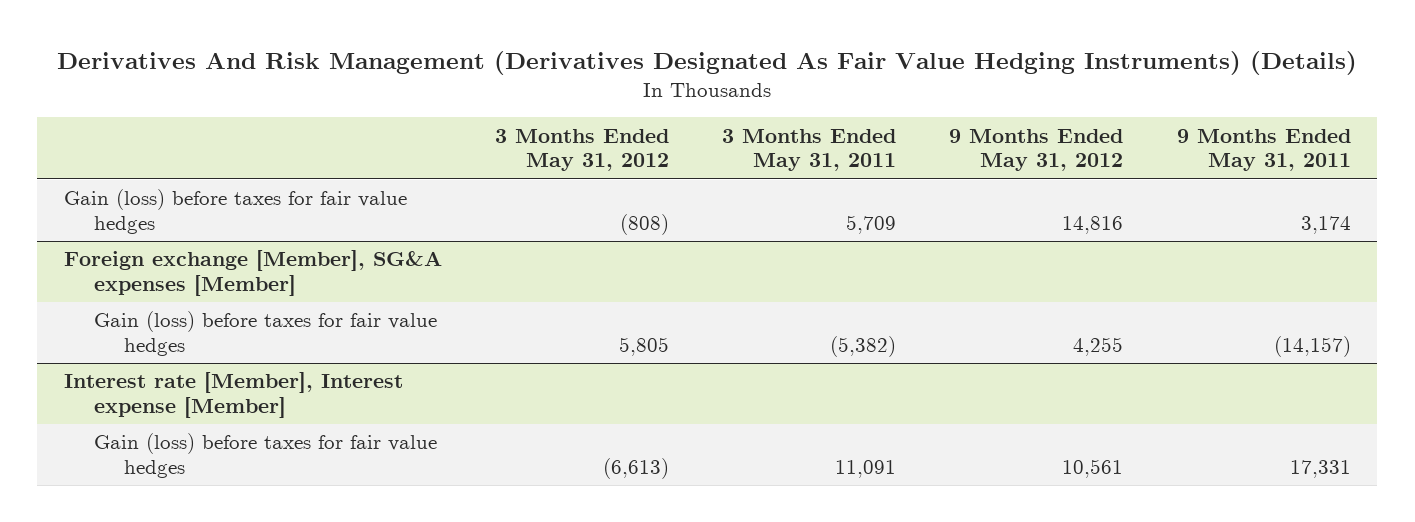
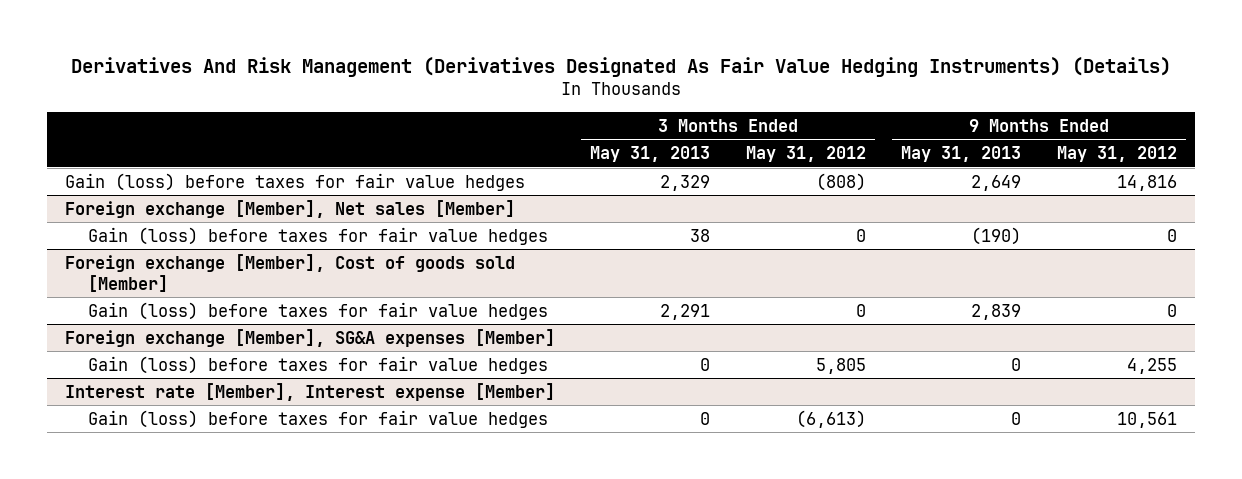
- | 3 Months Ended May 31, 2012 | 3 Months Ended May 31, 2011 | 9 Months Ended May 31, 2012 | 9 Months Ended May 31, 2011
+ | 3 Months Ended May 31, 2013 | 3 Months Ended May 31, 2012 | 9 Months Ended May 31, 2013 | 9 Months Ended May 31, 2012
+ Foreign exchange [Member], Net sales [Member]
+ Gain (loss) before taxes for fair value hedges | 38 | 0 | (190) | 0
+ Foreign exchange [Member], Cost of goods sold [Member]
+ Gain (loss) before taxes for fair value hedges | 2,291 | 0 | 2,839 | 0

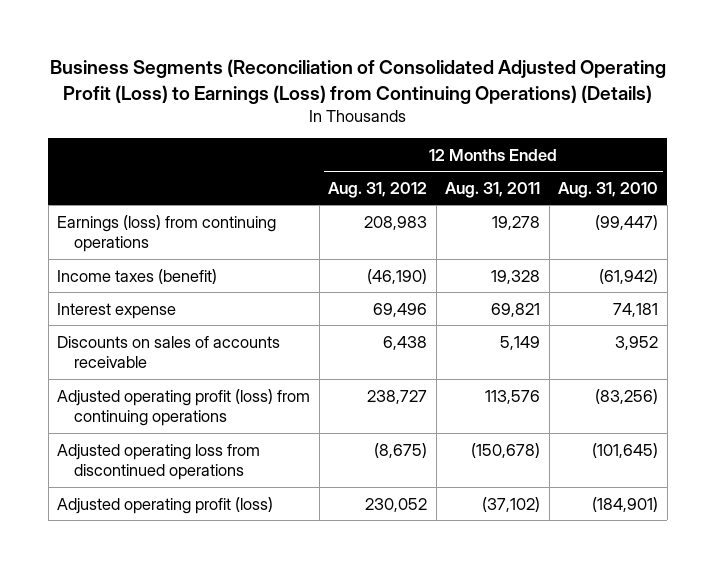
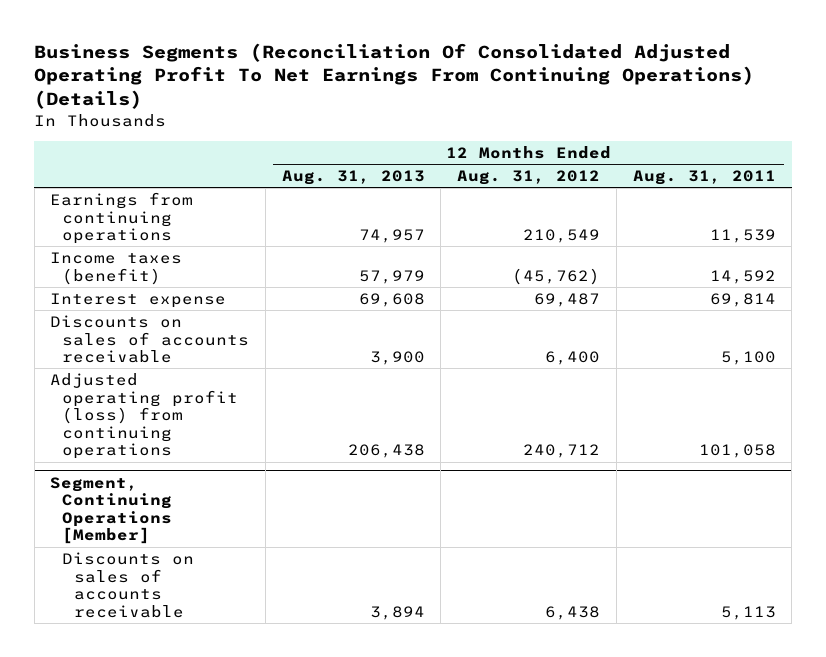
- Business Segments (Reconciliation of Consolidated Adjusted Operating Profit (Loss) to Earnings (Loss) from Continuing Operations) (Details)
+ Business Segments (Reconciliation Of Consolidated Adjusted Operating Profit To Net Earnings From Continuing Operations) (Details)
- | 12 Months Ended Aug. 31, 2012 | 12 Months Ended Aug. 31, 2011 | 12 Months Ended Aug. 31, 2010
+ | 12 Months Ended Aug. 31, 2013 | 12 Months Ended Aug. 31, 2012 | 12 Months Ended Aug. 31, 2011
- Earnings (loss) from continuing operations | 208,983 | 19,278 | (99,447)
- Income taxes (benefit) | (46,190) | 19,328 | (61,942)
- Interest expense | 69,496 | 69,821 | 74,181
- Discounts on sales of accounts receivable | 6,438 | 5,149 | 3,952
- Adjusted operating profit (loss) from continuing operations | 238,727 | 113,576 | (83,256)
- Adjusted operating loss from discontinued operations | (8,675) | (150,678) | (101,645)
- Adjusted operating profit (loss) | 230,052 | (37,102) | (184,901)
+ Earnings from continuing operations | 74,957 | 210,549 | 11,539
+ Income taxes (benefit) | 57,979 | (45,762) | 14,592
+ Interest expense | 69,608 | 69,487 | 69,814
+ Discounts on sales of accounts receivable | 3,900 | 6,400 | 5,100
+ Adjusted operating profit (loss) from continuing operations | 206,438 | 240,712 | 101,058
+ Segment, Continuing Operations [Member]
+ Discounts on sales of accounts receivable | 3,894 | 6,438 | 5,113

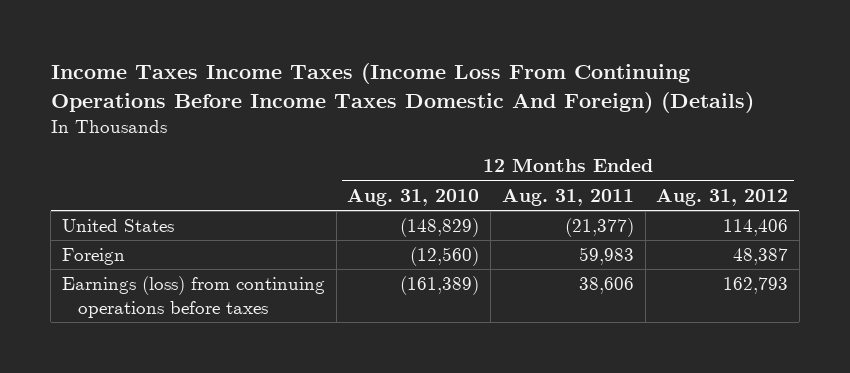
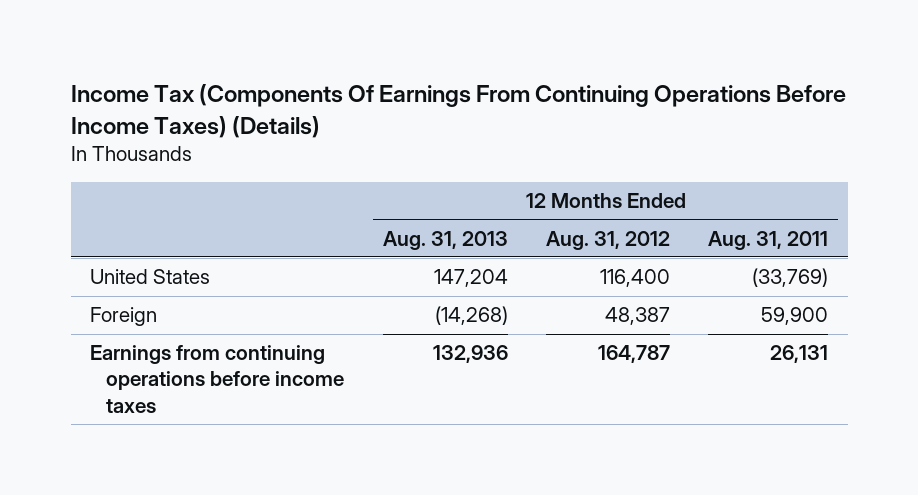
- Income Taxes Income Taxes (Income Loss From Continuing Operations Before Income Taxes Domestic And Foreign) (Details)
+ Income Tax (Components Of Earnings From Continuing Operations Before Income Taxes) (Details)
- | 12 Months Ended Aug. 31, 2010 | 12 Months Ended Aug. 31, 2011 | 12 Months Ended Aug. 31, 2012
+ | 12 Months Ended Aug. 31, 2013 | 12 Months Ended Aug. 31, 2012 | 12 Months Ended Aug. 31, 2011
- United States | (148,829) | (21,377) | 114,406
- Foreign | (12,560) | 59,983 | 48,387
- Earnings (loss) from continuing operations before taxes | (161,389) | 38,606 | 162,793
+ United States | 147,204 | 116,400 | (33,769)
+ Foreign | (14,268) | 48,387 | 59,900
+ Earnings from continuing operations before income taxes | 132,936 | 164,787 | 26,131

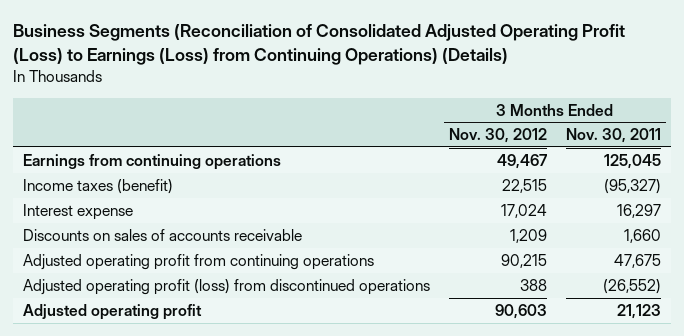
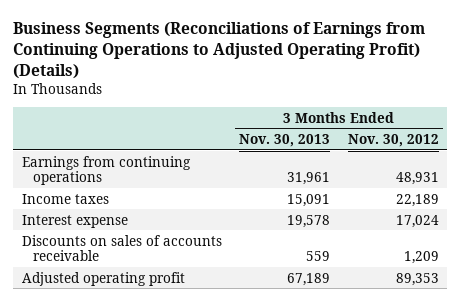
- Business Segments (Reconciliation of Consolidated Adjusted Operating Profit (Loss) to Earnings (Loss) from Continuing Operations) (Details)
+ Business Segments (Reconciliations of Earnings from Continuing Operations to Adjusted Operating Profit) (Details)
- | 3 Months Ended Nov. 30, 2012 | 3 Months Ended Nov. 30, 2011
+ | 3 Months Ended Nov. 30, 2013 | 3 Months Ended Nov. 30, 2012
- Earnings from continuing operations | 49,467 | 125,045
- Income taxes (benefit) | 22,515 | (95,327)
+ Earnings from continuing operations | 31,961 | 48,931
+ Income taxes | 15,091 | 22,189
- Adjusted operating profit from continuing operations | 90,215 | 47,675
- Adjusted operating profit (loss) from discontinued operations | 388 | (26,552)
- Adjusted operating profit | 90,603 | 21,123
+ Adjusted operating profit | 67,189 | 89,353

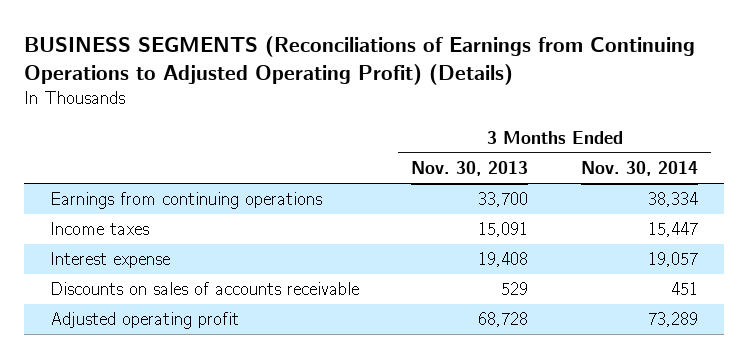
- Business Segments (Reconciliations of Earnings from Continuing Operations to Adjusted Operating Profit) (Details)
+ BUSINESS SEGMENTS (Reconciliations of Earnings from Continuing Operations to Adjusted Operating Profit) (Details)
- | 3 Months Ended Nov. 30, 2013 | 3 Months Ended Nov. 30, 2012
+ | 3 Months Ended Nov. 30, 2013 | 3 Months Ended Nov. 30, 2014
- Earnings from continuing operations | 31,961 | 48,931
+ Earnings from continuing operations | 33,700 | 38,334
- Interest expense | 19,578 | 17,024
- Discounts on sales of accounts receivable | 559 | 1,209
- Adjusted operating profit | 67,189 | 89,353
+ Interest expense | 19,408 | 19,057
+ Discounts on sales of accounts receivable | 529 | 451
+ Adjusted operating profit | 68,728 | 73,289

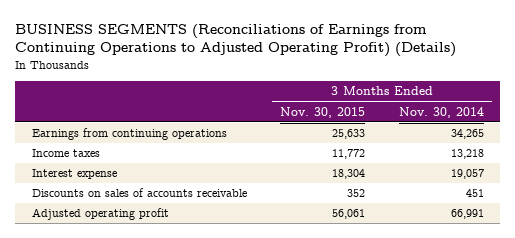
- | 3 Months Ended Nov. 30, 2013 | 3 Months Ended Nov. 30, 2014
+ | 3 Months Ended Nov. 30, 2015 | 3 Months Ended Nov. 30, 2014
- Earnings from continuing operations | 33,700 | 38,334
- Income taxes | 15,091 | 15,447
+ Earnings from continuing operations | 25,633 | 34,265
+ Income taxes | 11,772 | 13,218
- Adjusted operating profit | 68,728 | 73,289
+ Adjusted operating profit | 56,061 | 66,991

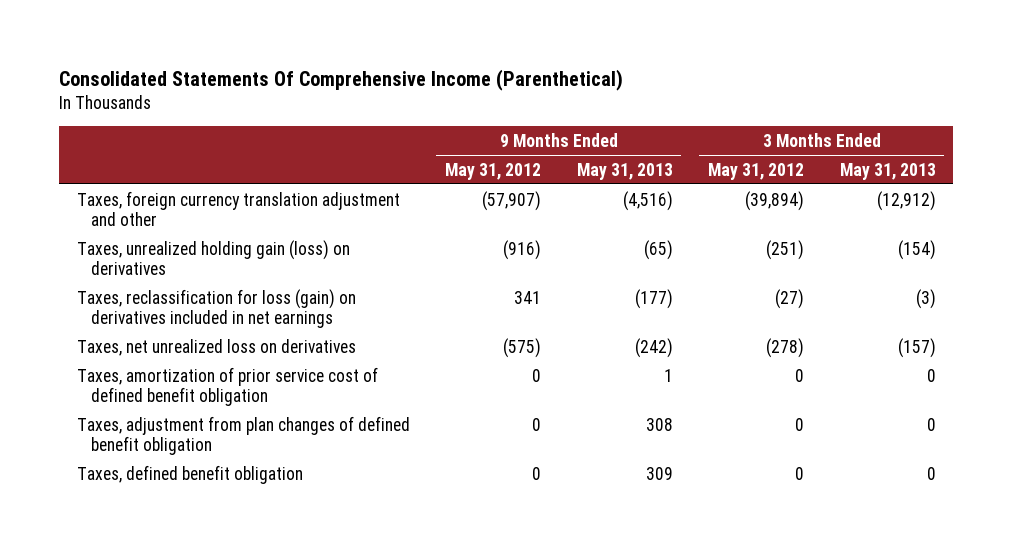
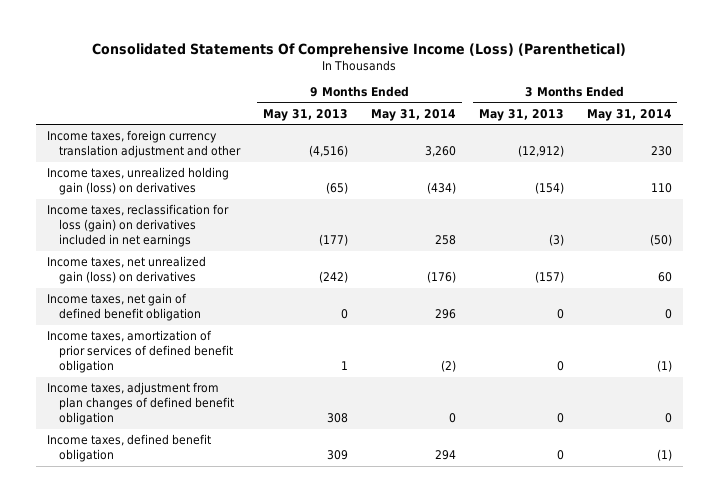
- Consolidated Statements Of Comprehensive Income (Parenthetical)
+ Consolidated Statements Of Comprehensive Income (Loss) (Parenthetical)
- | 9 Months Ended May 31, 2012 | 9 Months Ended May 31, 2013 | 3 Months Ended May 31, 2012 | 3 Months Ended May 31, 2013
+ | 9 Months Ended May 31, 2013 | 9 Months Ended May 31, 2014 | 3 Months Ended May 31, 2013 | 3 Months Ended May 31, 2014
- Taxes, foreign currency translation adjustment and other | (57,907) | (4,516) | (39,894) | (12,912)
- Taxes, unrealized holding gain (loss) on derivatives | (916) | (65) | (251) | (154)
- Taxes, reclassification for loss (gain) on derivatives included in net earnings | 341 | (177) | (27) | (3)
- Taxes, net unrealized loss on derivatives | (575) | (242) | (278) | (157)
- Taxes, amortization of prior service cost of defined benefit obligation | 0 | 1 | 0 | 0
- Taxes, adjustment from plan changes of defined benefit obligation | 0 | 308 | 0 | 0
- Taxes, defined benefit obligation | 0 | 309 | 0 | 0
+ Income taxes, foreign currency translation adjustment and other | (4,516) | 3,260 | (12,912) | 230
+ Income taxes, unrealized holding gain (loss) on derivatives | (65) | (434) | (154) | 110
+ Income taxes, reclassification for loss (gain) on derivatives included in net earnings | (177) | 258 | (3) | (50)
+ Income taxes, net unrealized gain (loss) on derivatives | (242) | (176) | (157) | 60
+ Income taxes, net gain of defined benefit obligation | 0 | 296 | 0 | 0
+ Income taxes, amortization of prior services of defined benefit obligation | 1 | (2) | 0 | (1)
+ Income taxes, adjustment from plan changes of defined benefit obligation | 308 | 0 | 0 | 0
+ Income taxes, defined benefit obligation | 309 | 294 | 0 | (1)

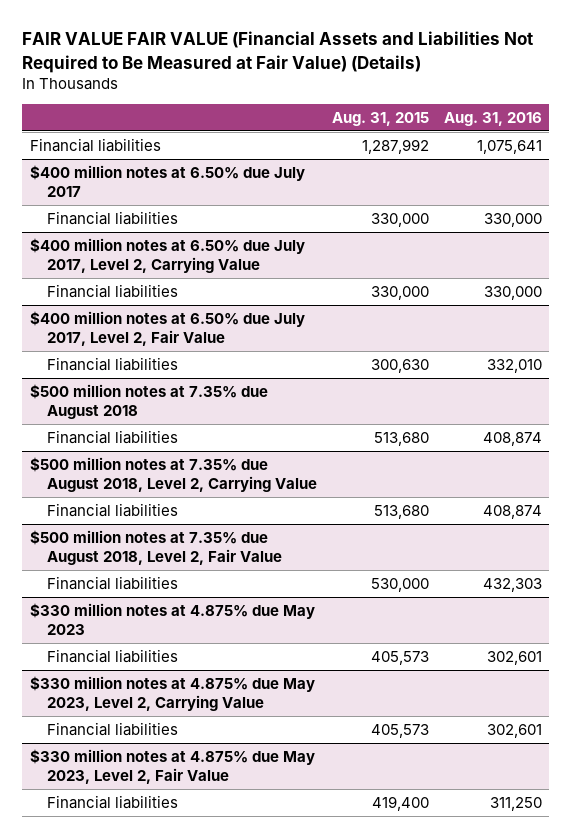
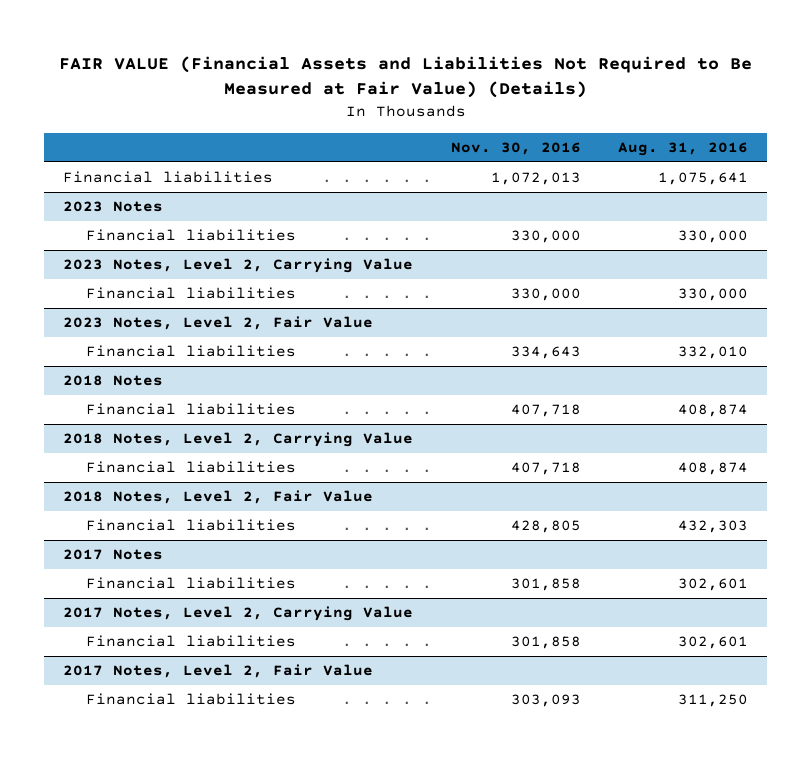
- FAIR VALUE FAIR VALUE (Financial Assets and Liabilities Not Required to Be Measured at Fair Value) (Details)
+ FAIR VALUE (Financial Assets and Liabilities Not Required to Be Measured at Fair Value) (Details)
- | Aug. 31, 2015 | Aug. 31, 2016
+ | Nov. 30, 2016 | Aug. 31, 2016
- $400 million notes at 6.50% due July 2017
+ 2023 Notes
- $400 million notes at 6.50% due July 2017, Level 2, Carrying Value
+ 2023 Notes, Level 2, Carrying Value
- $400 million notes at 6.50% due July 2017, Level 2, Fair Value
+ 2023 Notes, Level 2, Fair Value
- $500 million notes at 7.35% due August 2018
+ 2018 Notes
- $500 million notes at 7.35% due August 2018, Level 2, Carrying Value
+ 2018 Notes, Level 2, Carrying Value
- $500 million notes at 7.35% due August 2018, Level 2, Fair Value
+ 2018 Notes, Level 2, Fair Value
- $330 million notes at 4.875% due May 2023
+ 2017 Notes
- $330 million notes at 4.875% due May 2023, Level 2, Carrying Value
+ 2017 Notes, Level 2, Carrying Value
- $330 million notes at 4.875% due May 2023, Level 2, Fair Value
+ 2017 Notes, Level 2, Fair Value

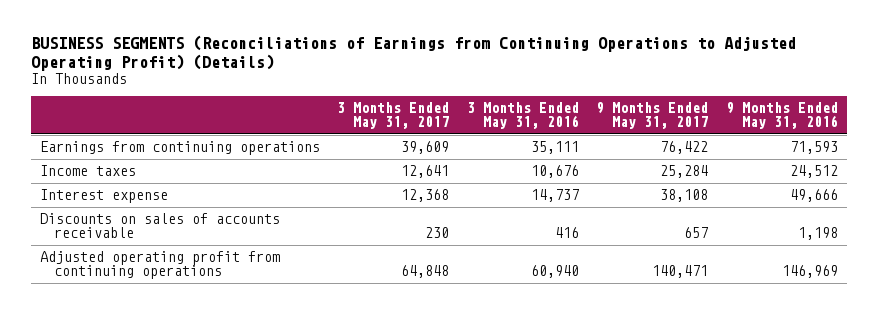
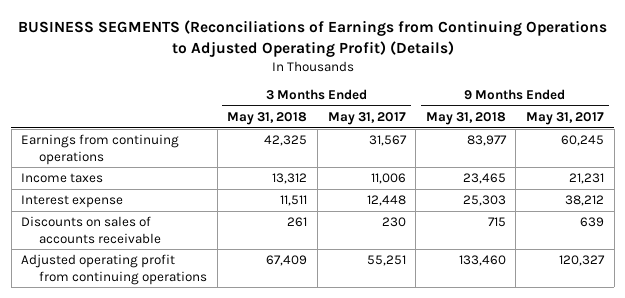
- | 3 Months Ended May 31, 2017 | 3 Months Ended May 31, 2016 | 9 Months Ended May 31, 2017 | 9 Months Ended May 31, 2016
+ | 3 Months Ended May 31, 2018 | 3 Months Ended May 31, 2017 | 9 Months Ended May 31, 2018 | 9 Months Ended May 31, 2017
- Earnings from continuing operations | 39,609 | 35,111 | 76,422 | 71,593
- Income taxes | 12,641 | 10,676 | 25,284 | 24,512
- Interest expense | 12,368 | 14,737 | 38,108 | 49,666
- Discounts on sales of accounts receivable | 230 | 416 | 657 | 1,198
- Adjusted operating profit from continuing operations | 64,848 | 60,940 | 140,471 | 146,969
+ Earnings from continuing operations | 42,325 | 31,567 | 83,977 | 60,245
+ Income taxes | 13,312 | 11,006 | 23,465 | 21,231
+ Interest expense | 11,511 | 12,448 | 25,303 | 38,212
+ Discounts on sales of accounts receivable | 261 | 230 | 715 | 639
+ Adjusted operating profit from continuing operations | 67,409 | 55,251 | 133,460 | 120,327

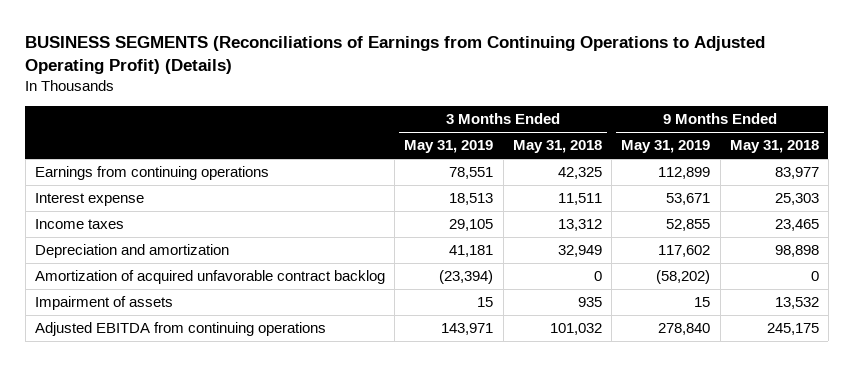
- | 3 Months Ended May 31, 2018 | 3 Months Ended May 31, 2017 | 9 Months Ended May 31, 2018 | 9 Months Ended May 31, 2017
+ | 3 Months Ended May 31, 2019 | 3 Months Ended May 31, 2018 | 9 Months Ended May 31, 2019 | 9 Months Ended May 31, 2018
- Discounts on sales of accounts receivable | 261 | 230 | 715 | 639
- Adjusted operating profit from continuing operations | 67,409 | 55,251 | 133,460 | 120,327
moved down: Income taxes | 29,105 | 13,312 | 52,855 | 23,465
+ Depreciation and amortization | 41,181 | 32,949 | 117,602 | 98,898
+ Amortization of acquired unfavorable contract backlog | (23,394) | 0 | (58,202) | 0
+ Impairment of assets | 15 | 935 | 15 | 13,532
+ Adjusted EBITDA from continuing operations | 143,971 | 101,032 | 278,840 | 245,175

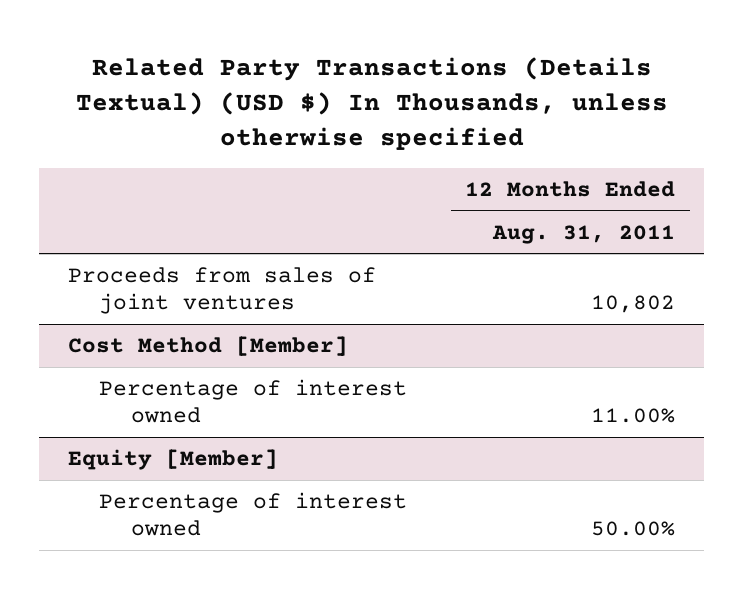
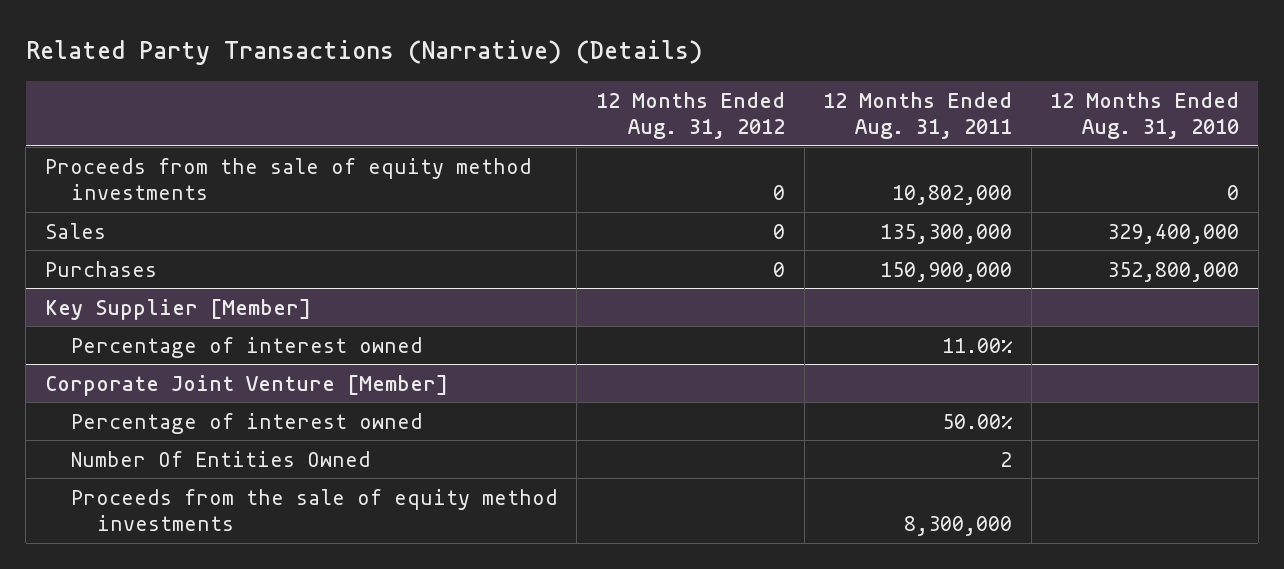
- Related Party Transactions (Details Textual) (USD $) In Thousands, unless otherwise specified
+ Related Party Transactions (Narrative) (Details)
- | 12 Months Ended Aug. 31, 2011
+ | 12 Months Ended Aug. 31, 2012 | 12 Months Ended Aug. 31, 2011 | 12 Months Ended Aug. 31, 2010
- Proceeds from sales of joint ventures | 10,802
- Cost Method [Member]
+ Proceeds from the sale of equity method investments | 0 | 10,802,000 | 0
+ Sales | 0 | 135,300,000 | 329,400,000
+ Purchases | 0 | 150,900,000 | 352,800,000
+ Key Supplier [Member]
- Equity [Member]
+ Corporate Joint Venture [Member]
+ Number Of Entities Owned | | 2 |
+ Proceeds from the sale of equity method investments | | 8,300,000 |

